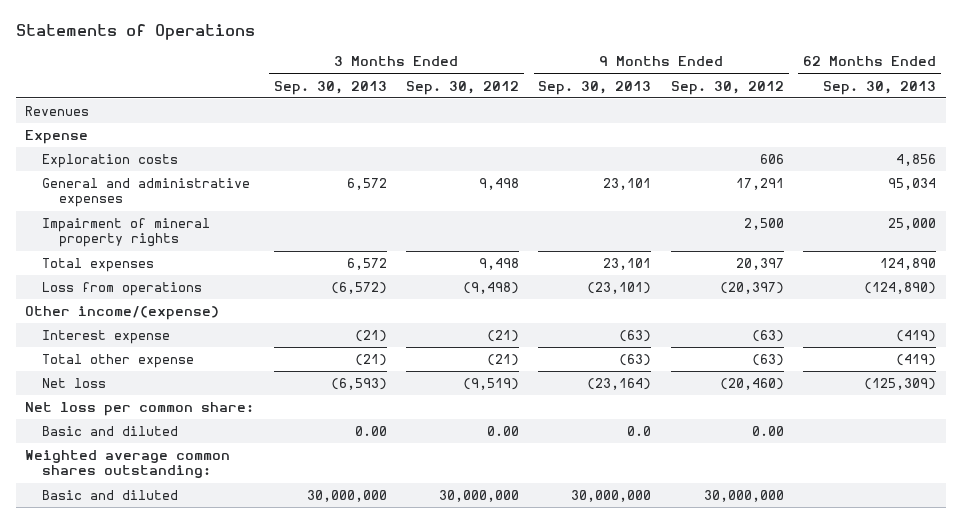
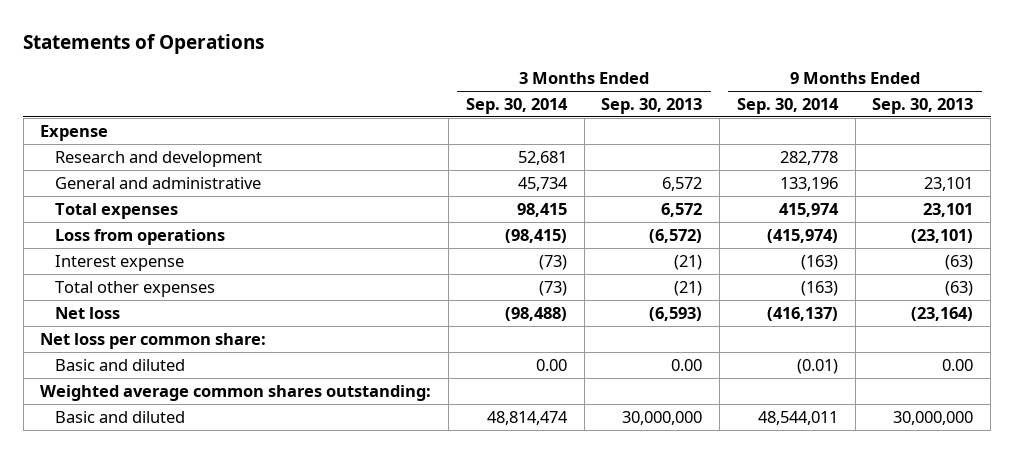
- | 3 Months Ended Sep. 30, 2013 | 3 Months Ended Sep. 30, 2012 | 9 Months Ended Sep. 30, 2013 | 9 Months Ended Sep. 30, 2012 | 62 Months Ended Sep. 30, 2013
+ | 3 Months Ended Sep. 30, 2014 | 3 Months Ended Sep. 30, 2013 | 9 Months Ended Sep. 30, 2014 | 9 Months Ended Sep. 30, 2013
- Revenues
- Exploration costs | | | | 606 | 4,856
- General and administrative expenses | 6,572 | 9,498 | 23,101 | 17,291 | 95,034
- Impairment of mineral property rights | | | | 2,500 | 25,000
+ Research and development | 52,681 | | 282,778 |
+ General and administrative | 45,734 | 6,572 | 133,196 | 23,101
- Other income/(expense)
- Total other expense | (21) | (21) | (63) | (63) | (419)
+ Total other expenses | (73) | (21) | (163) | (63)
- Basic and diluted | 0.00 | 0.00 | 0.0 | 0.00 |
+ Basic and diluted | 0.00 | 0.00 | (0.01) | 0.00

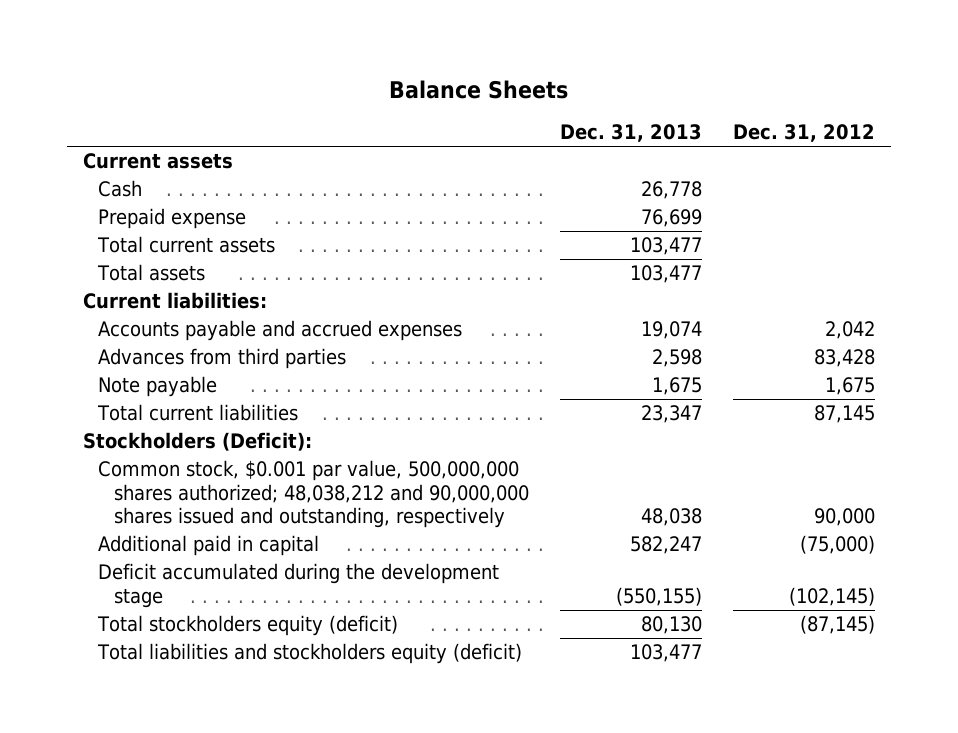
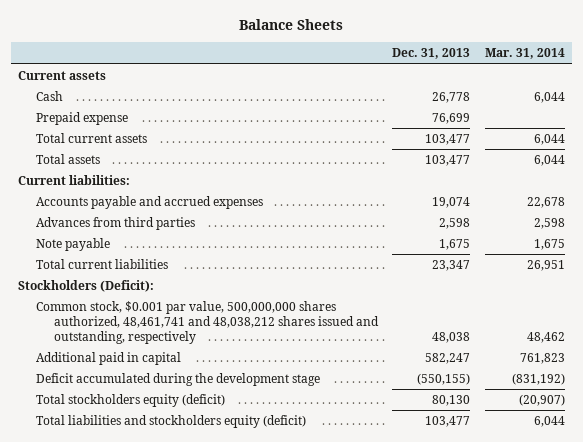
- | Dec. 31, 2013 | Dec. 31, 2012
+ | Dec. 31, 2013 | Mar. 31, 2014
- Common stock, $0.001 par value, 500,000,000 shares authorized; 48,038,212 and 90,000,000 shares issued and outstanding, respectively | 48,038 | 90,000
+ Common stock, $0.001 par value, 500,000,000 shares authorized, 48,461,741 and 48,038,212 shares issued and outstanding, respectively | 48,038 | 48,462

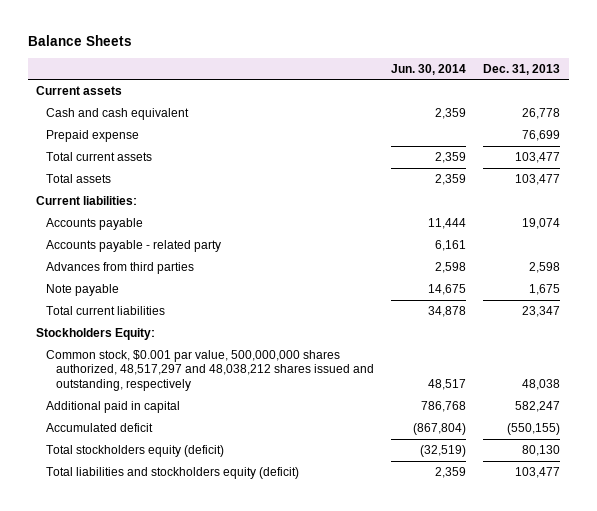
- | Dec. 31, 2013 | Mar. 31, 2014
+ | Jun. 30, 2014 | Dec. 31, 2013
- Cash | 26,778 | 6,044
+ Cash and cash equivalent | 2,359 | 26,778
- Accounts payable and accrued expenses | 19,074 | 22,678
+ Accounts payable | 11,444 | 19,074
+ Accounts payable - related party | 6,161 |
- Stockholders (Deficit):
- Common stock, $0.001 par value, 500,000,000 shares authorized, 48,461,741 and 48,038,212 shares issued and outstanding, respectively | 48,038 | 48,462
+ Stockholders Equity:
+ Common stock, $0.001 par value, 500,000,000 shares authorized, 48,517,297 and 48,038,212 shares issued and outstanding, respectively | 48,517 | 48,038
- Deficit accumulated during the development stage | (550,155) | (831,192)
+ Accumulated deficit | (867,804) | (550,155)

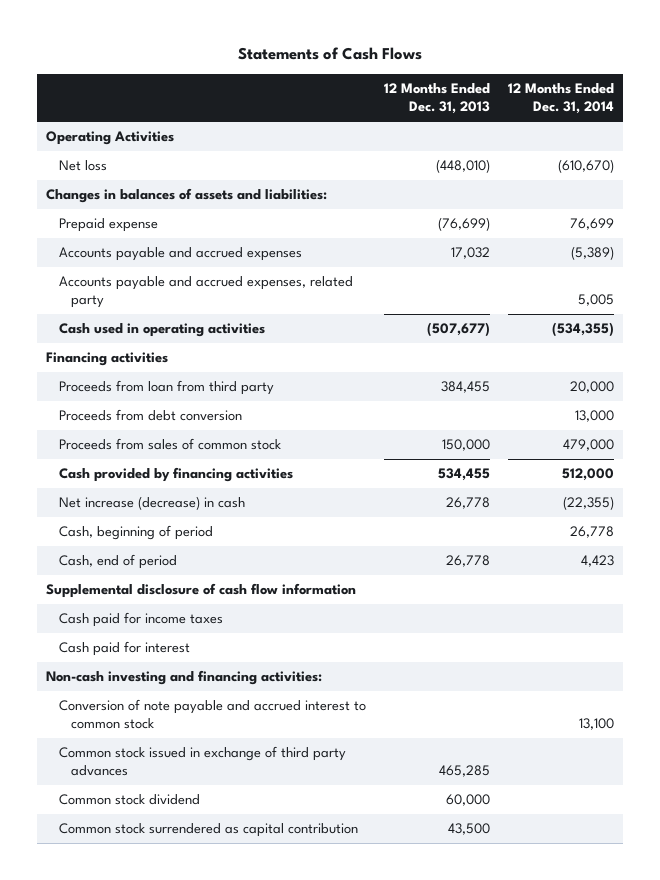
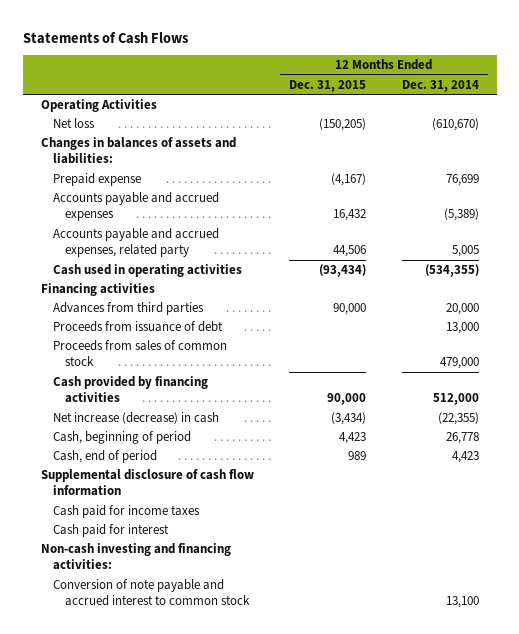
- | 12 Months Ended Dec. 31, 2013 | 12 Months Ended Dec. 31, 2014
+ | 12 Months Ended Dec. 31, 2015 | 12 Months Ended Dec. 31, 2014
- Proceeds from loan from third party | 384,455 | 20,000
- Proceeds from debt conversion | | 13,000
+ Advances from third parties | 90,000 | 20,000
+ Proceeds from issuance of debt | | 13,000
- Common stock issued in exchange of third party advances | 465,285 |
- Common stock dividend | 60,000 |
- Common stock surrendered as capital contribution | 43,500 |

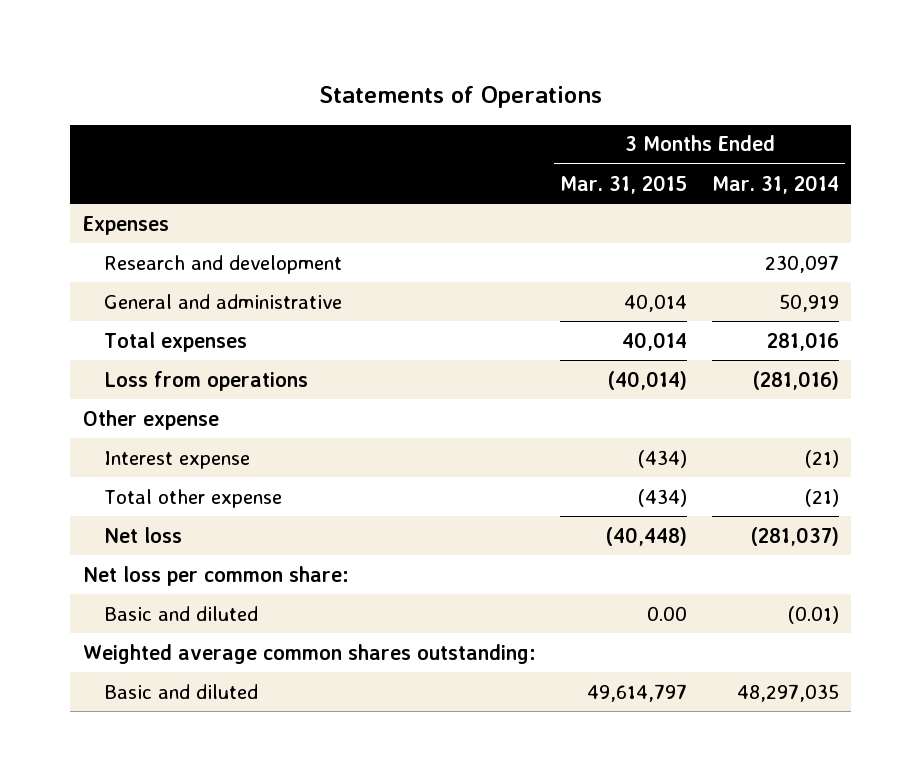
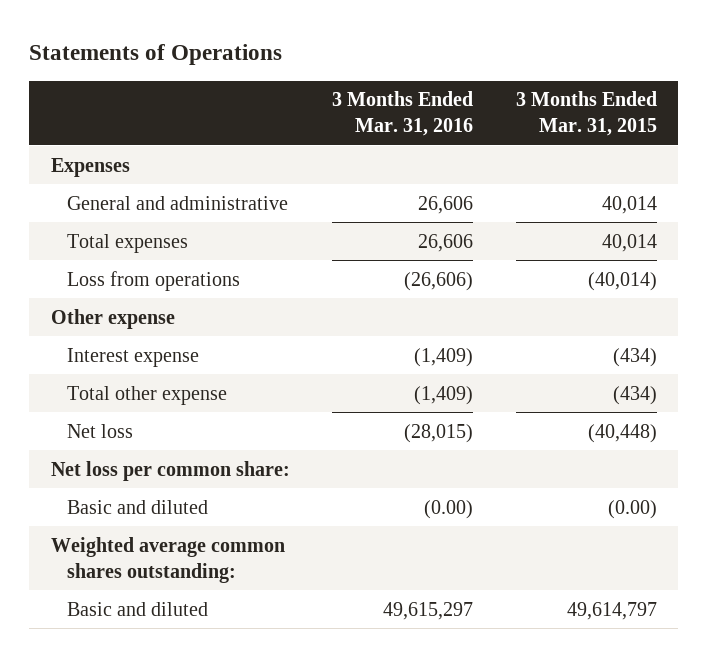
- | 3 Months Ended Mar. 31, 2015 | 3 Months Ended Mar. 31, 2014
+ | 3 Months Ended Mar. 31, 2016 | 3 Months Ended Mar. 31, 2015
- Research and development | | 230,097
- Basic and diluted | 0.00 | (0.01)
+ Basic and diluted | (0.00) | (0.00)

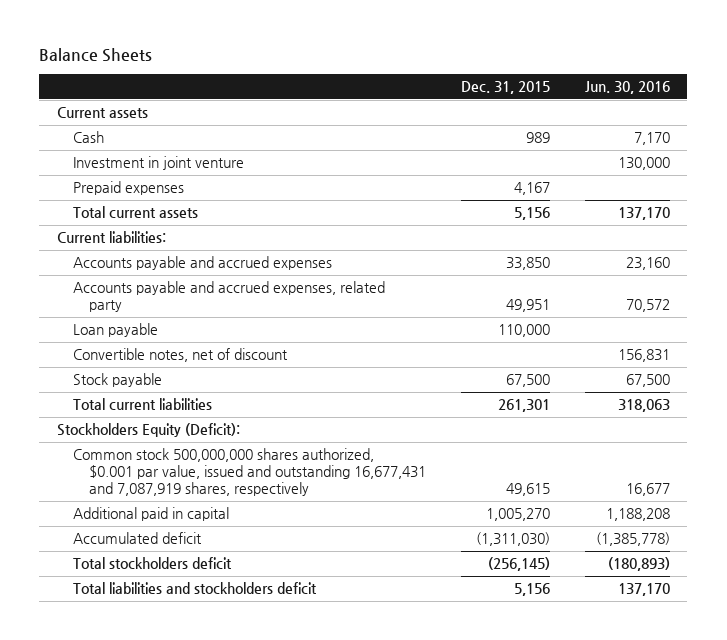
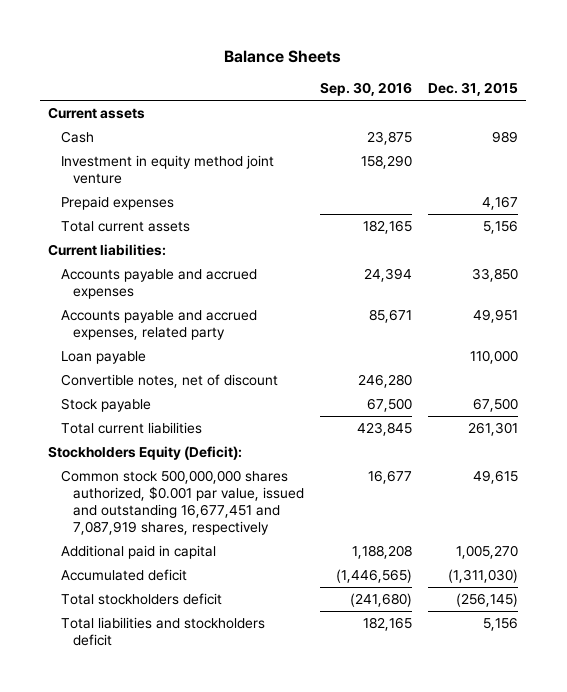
- | Dec. 31, 2015 | Jun. 30, 2016
+ | Sep. 30, 2016 | Dec. 31, 2015
- Investment in joint venture | | 130,000
+ Investment in equity method joint venture | 158,290 |
- Common stock 500,000,000 shares authorized, $0.001 par value, issued and outstanding 16,677,431 and 7,087,919 shares, respectively | 49,615 | 16,677
+ Common stock 500,000,000 shares authorized, $0.001 par value, issued and outstanding 16,677,451 and 7,087,919 shares, respectively | 16,677 | 49,615

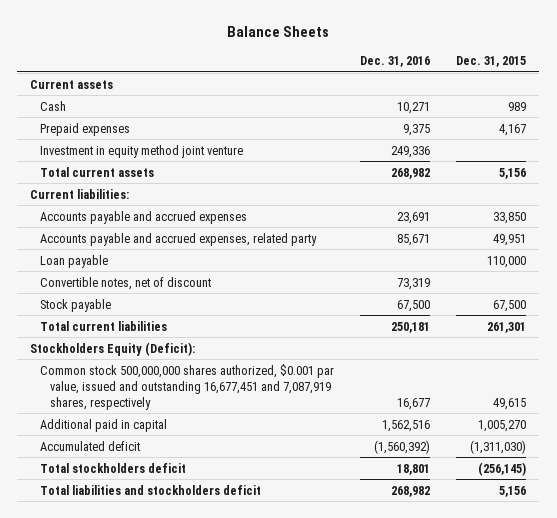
- | Sep. 30, 2016 | Dec. 31, 2015
+ | Dec. 31, 2016 | Dec. 31, 2015
moved down: Investment in equity method joint venture | 249,336 |

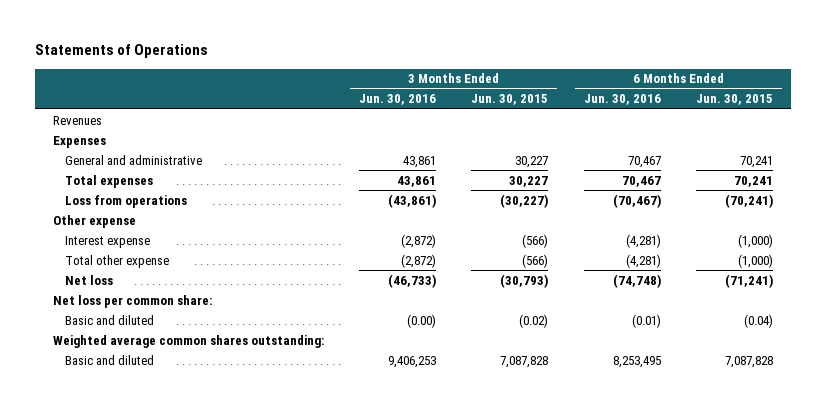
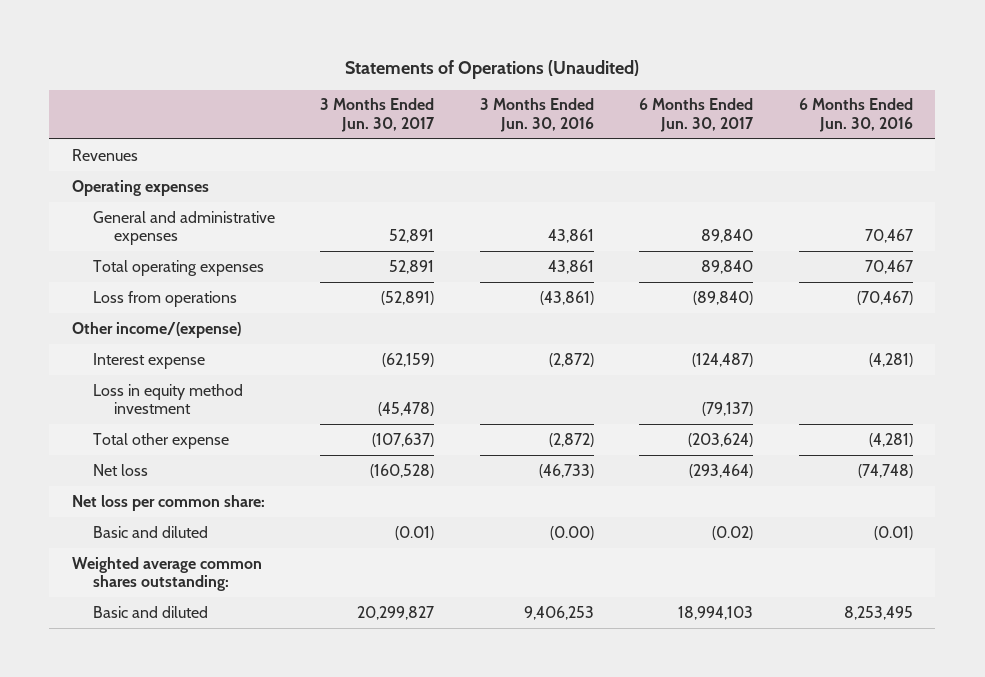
- Statements of Operations
+ Statements of Operations (Unaudited)
- | 3 Months Ended Jun. 30, 2016 | 3 Months Ended Jun. 30, 2015 | 6 Months Ended Jun. 30, 2016 | 6 Months Ended Jun. 30, 2015
+ | 3 Months Ended Jun. 30, 2017 | 3 Months Ended Jun. 30, 2016 | 6 Months Ended Jun. 30, 2017 | 6 Months Ended Jun. 30, 2016
- Expenses
- General and administrative | 43,861 | 30,227 | 70,467 | 70,241
- Total expenses | 43,861 | 30,227 | 70,467 | 70,241
+ Operating expenses
+ General and administrative expenses | 52,891 | 43,861 | 89,840 | 70,467
+ Total operating expenses | 52,891 | 43,861 | 89,840 | 70,467
- Other expense
+ Other income/(expense)
+ Loss in equity method investment | (45,478) | | (79,137) |

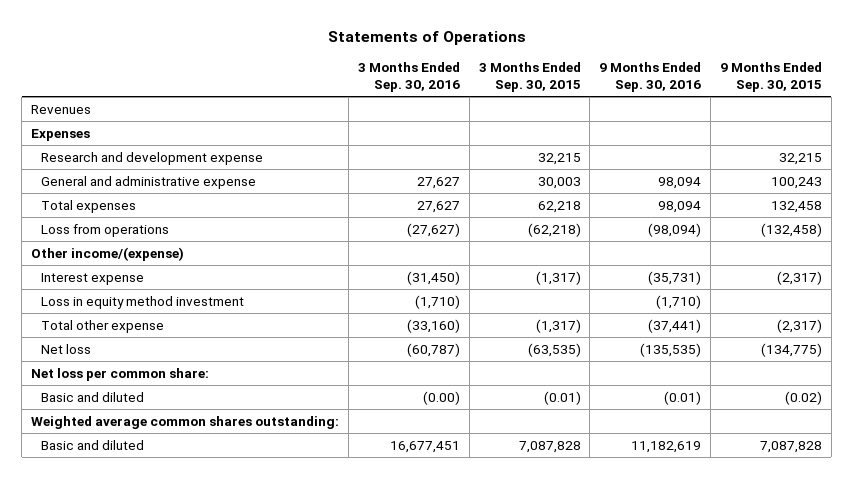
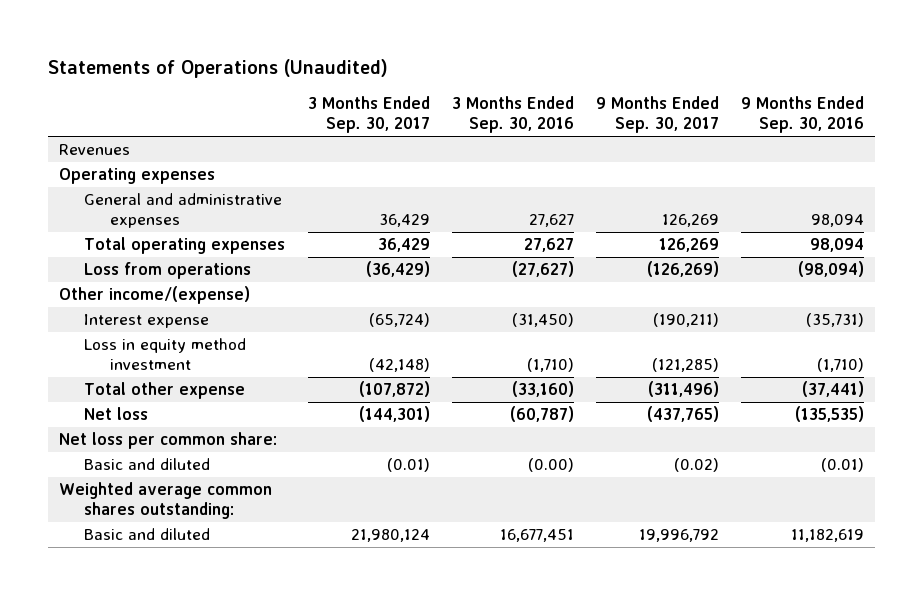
- Statements of Operations
+ Statements of Operations (Unaudited)
- | 3 Months Ended Sep. 30, 2016 | 3 Months Ended Sep. 30, 2015 | 9 Months Ended Sep. 30, 2016 | 9 Months Ended Sep. 30, 2015
+ | 3 Months Ended Sep. 30, 2017 | 3 Months Ended Sep. 30, 2016 | 9 Months Ended Sep. 30, 2017 | 9 Months Ended Sep. 30, 2016
- Expenses
- Research and development expense | | 32,215 | | 32,215
- General and administrative expense | 27,627 | 30,003 | 98,094 | 100,243
- Total expenses | 27,627 | 62,218 | 98,094 | 132,458
+ Operating expenses
+ General and administrative expenses | 36,429 | 27,627 | 126,269 | 98,094
+ Total operating expenses | 36,429 | 27,627 | 126,269 | 98,094

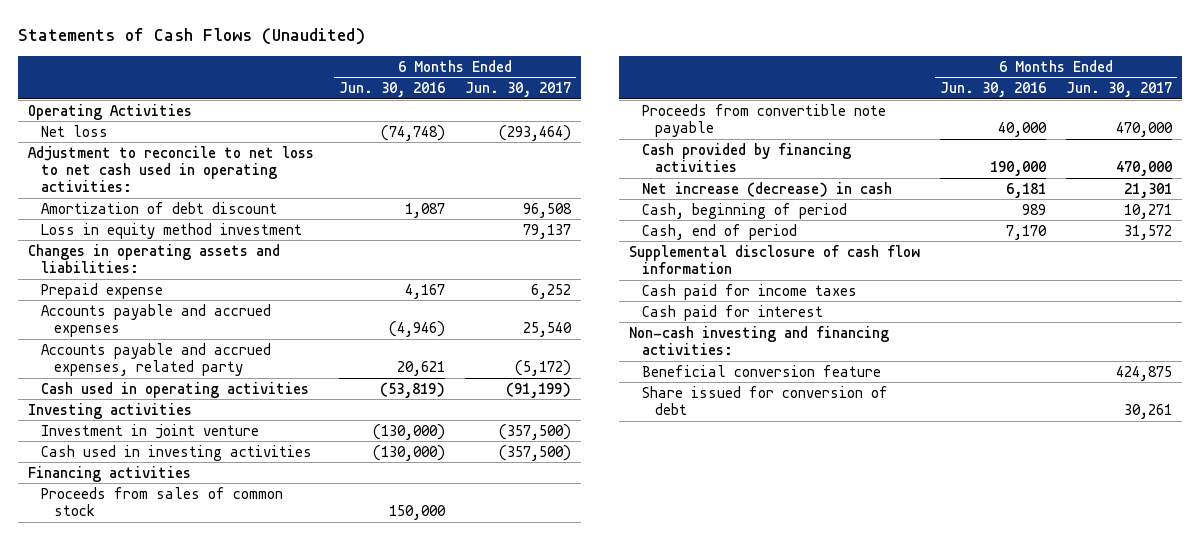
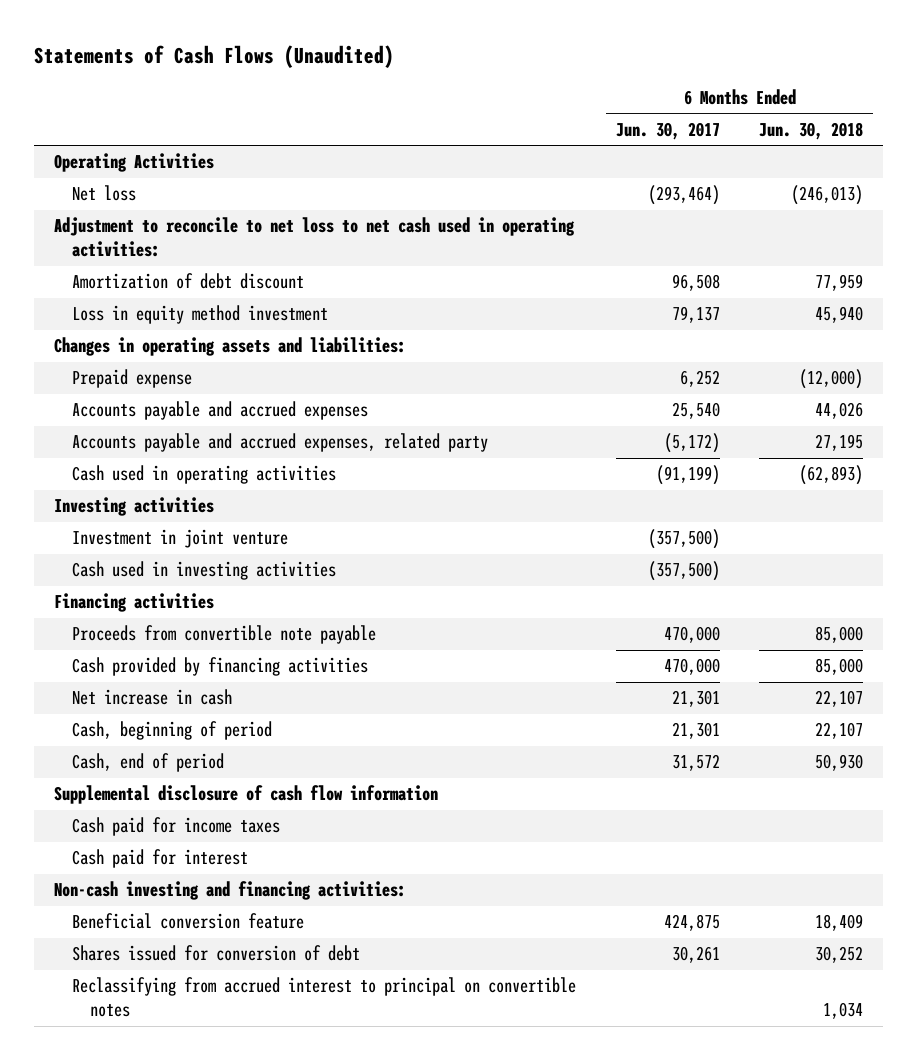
- | 6 Months Ended Jun. 30, 2016 | 6 Months Ended Jun. 30, 2017
+ | 6 Months Ended Jun. 30, 2017 | 6 Months Ended Jun. 30, 2018
- Proceeds from sales of common stock | 150,000 |
- Net increase (decrease) in cash | 6,181 | 21,301
- Cash, beginning of period | 989 | 10,271
+ Net increase in cash | 21,301 | 22,107
+ Cash, beginning of period | 21,301 | 22,107
- Share issued for conversion of debt | | 30,261
+ Shares issued for conversion of debt | 30,261 | 30,252
+ Reclassifying from accrued interest to principal on convertible notes | | 1,034

